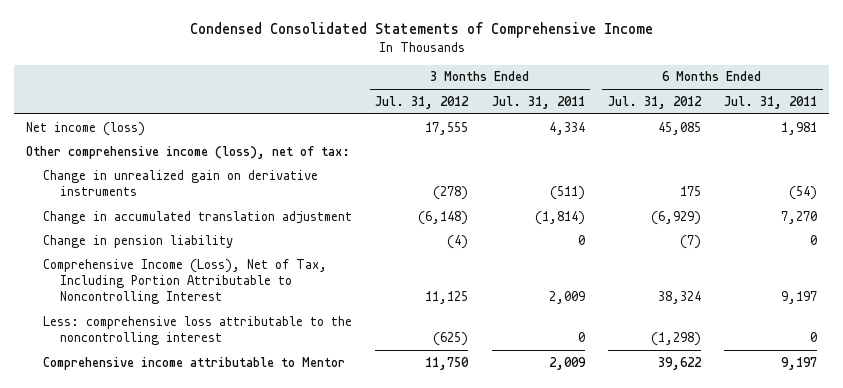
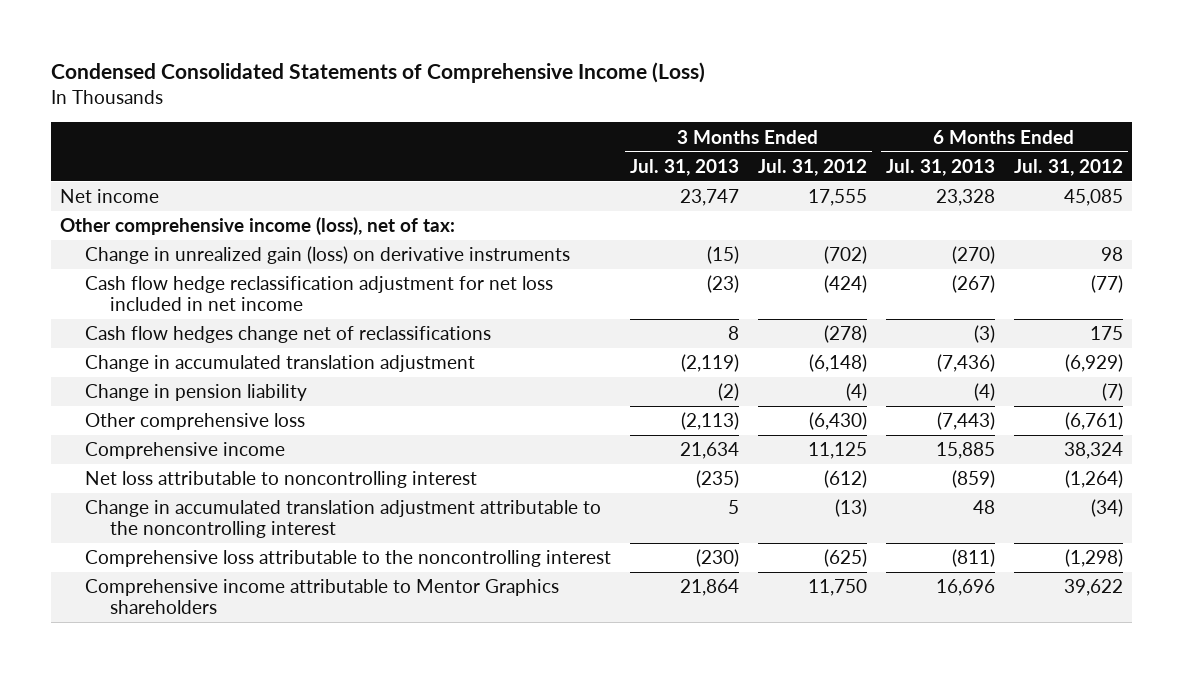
- Condensed Consolidated Statements of Comprehensive Income
+ Condensed Consolidated Statements of Comprehensive Income (Loss)
- | 3 Months Ended Jul. 31, 2012 | 3 Months Ended Jul. 31, 2011 | 6 Months Ended Jul. 31, 2012 | 6 Months Ended Jul. 31, 2011
+ | 3 Months Ended Jul. 31, 2013 | 3 Months Ended Jul. 31, 2012 | 6 Months Ended Jul. 31, 2013 | 6 Months Ended Jul. 31, 2012
- Net income (loss) | 17,555 | 4,334 | 45,085 | 1,981
+ Net income | 23,747 | 17,555 | 23,328 | 45,085
- Change in unrealized gain on derivative instruments | (278) | (511) | 175 | (54)
+ Change in unrealized gain (loss) on derivative instruments | (15) | (702) | (270) | 98
+ Cash flow hedge reclassification adjustment for net loss included in net income | (23) | (424) | (267) | (77)
+ Cash flow hedges change net of reclassifications | 8 | (278) | (3) | 175
- Comprehensive Income (Loss), Net of Tax, Including Portion Attributable to Noncontrolling Interest | 11,125 | 2,009 | 38,324 | 9,197
- Less: comprehensive loss attributable to the noncontrolling interest | (625) | 0 | (1,298) | 0
- Comprehensive income attributable to Mentor | 11,750 | 2,009 | 39,622 | 9,197
+ Other comprehensive loss | (2,113) | (6,430) | (7,443) | (6,761)
+ Comprehensive income | 21,634 | 11,125 | 15,885 | 38,324
+ Net loss attributable to noncontrolling interest | (235) | (612) | (859) | (1,264)
+ Change in accumulated translation adjustment attributable to the noncontrolling interest | 5 | (13) | 48 | (34)
+ Comprehensive loss attributable to the noncontrolling interest | (230) | (625) | (811) | (1,298)
+ Comprehensive income attributable to Mentor Graphics shareholders | 21,864 | 11,750 | 16,696 | 39,622

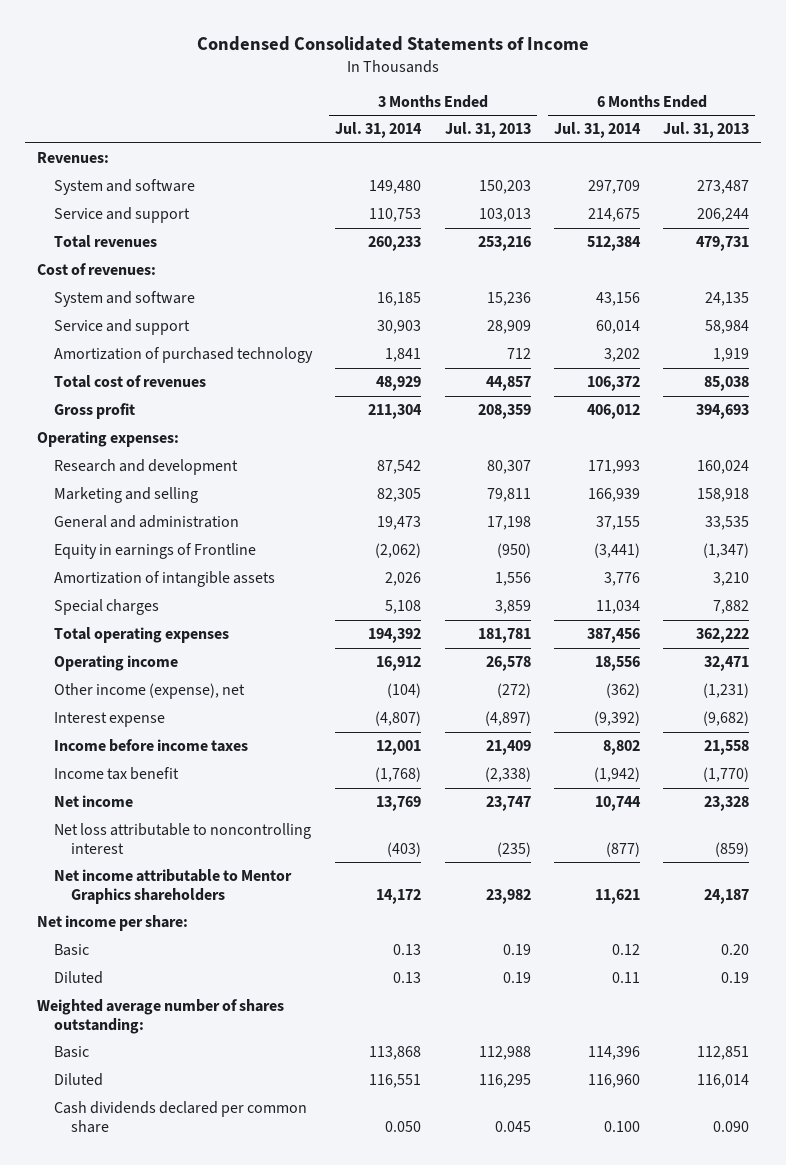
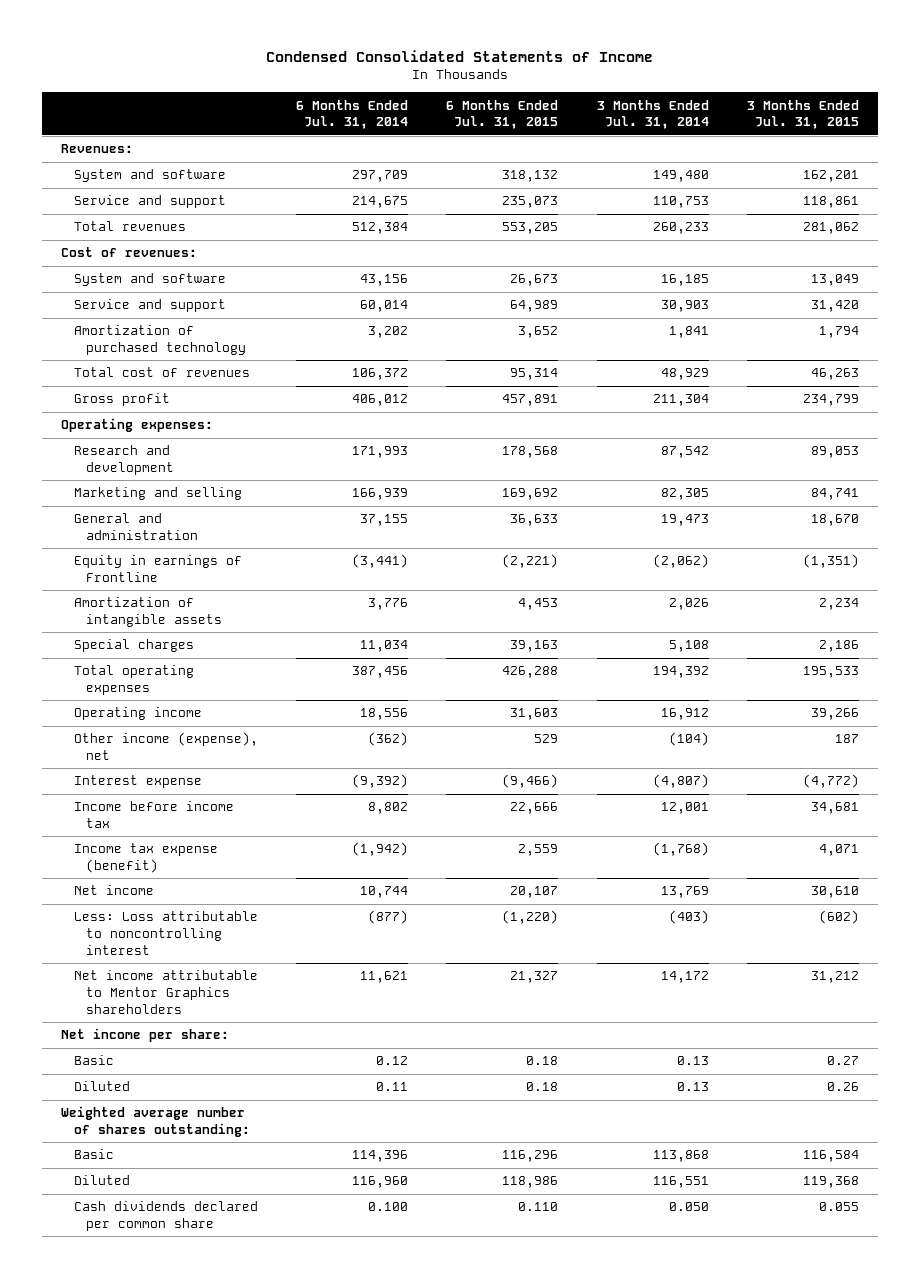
- | 3 Months Ended Jul. 31, 2014 | 3 Months Ended Jul. 31, 2013 | 6 Months Ended Jul. 31, 2014 | 6 Months Ended Jul. 31, 2013
+ | 6 Months Ended Jul. 31, 2014 | 6 Months Ended Jul. 31, 2015 | 3 Months Ended Jul. 31, 2014 | 3 Months Ended Jul. 31, 2015
- Income before income taxes | 12,001 | 21,409 | 8,802 | 21,558
- Income tax benefit | (1,768) | (2,338) | (1,942) | (1,770)
+ Income before income tax | 8,802 | 22,666 | 12,001 | 34,681
+ Income tax expense (benefit) | (1,942) | 2,559 | (1,768) | 4,071
- Net loss attributable to noncontrolling interest | (403) | (235) | (877) | (859)
+ Less: Loss attributable to noncontrolling interest | (877) | (1,220) | (403) | (602)

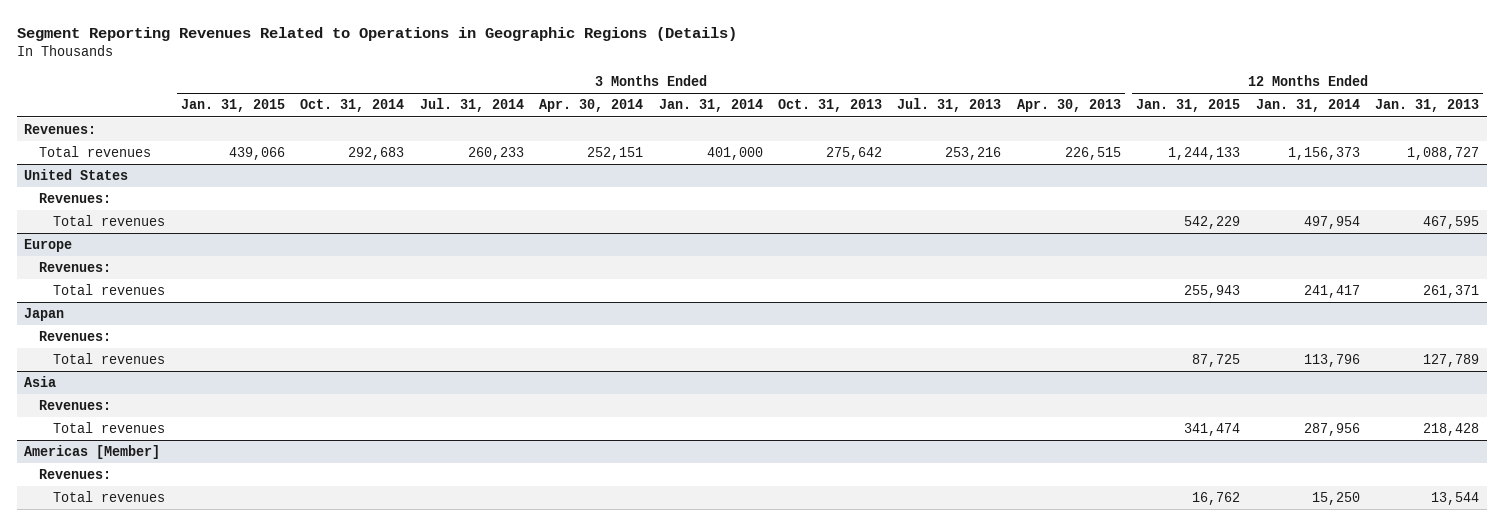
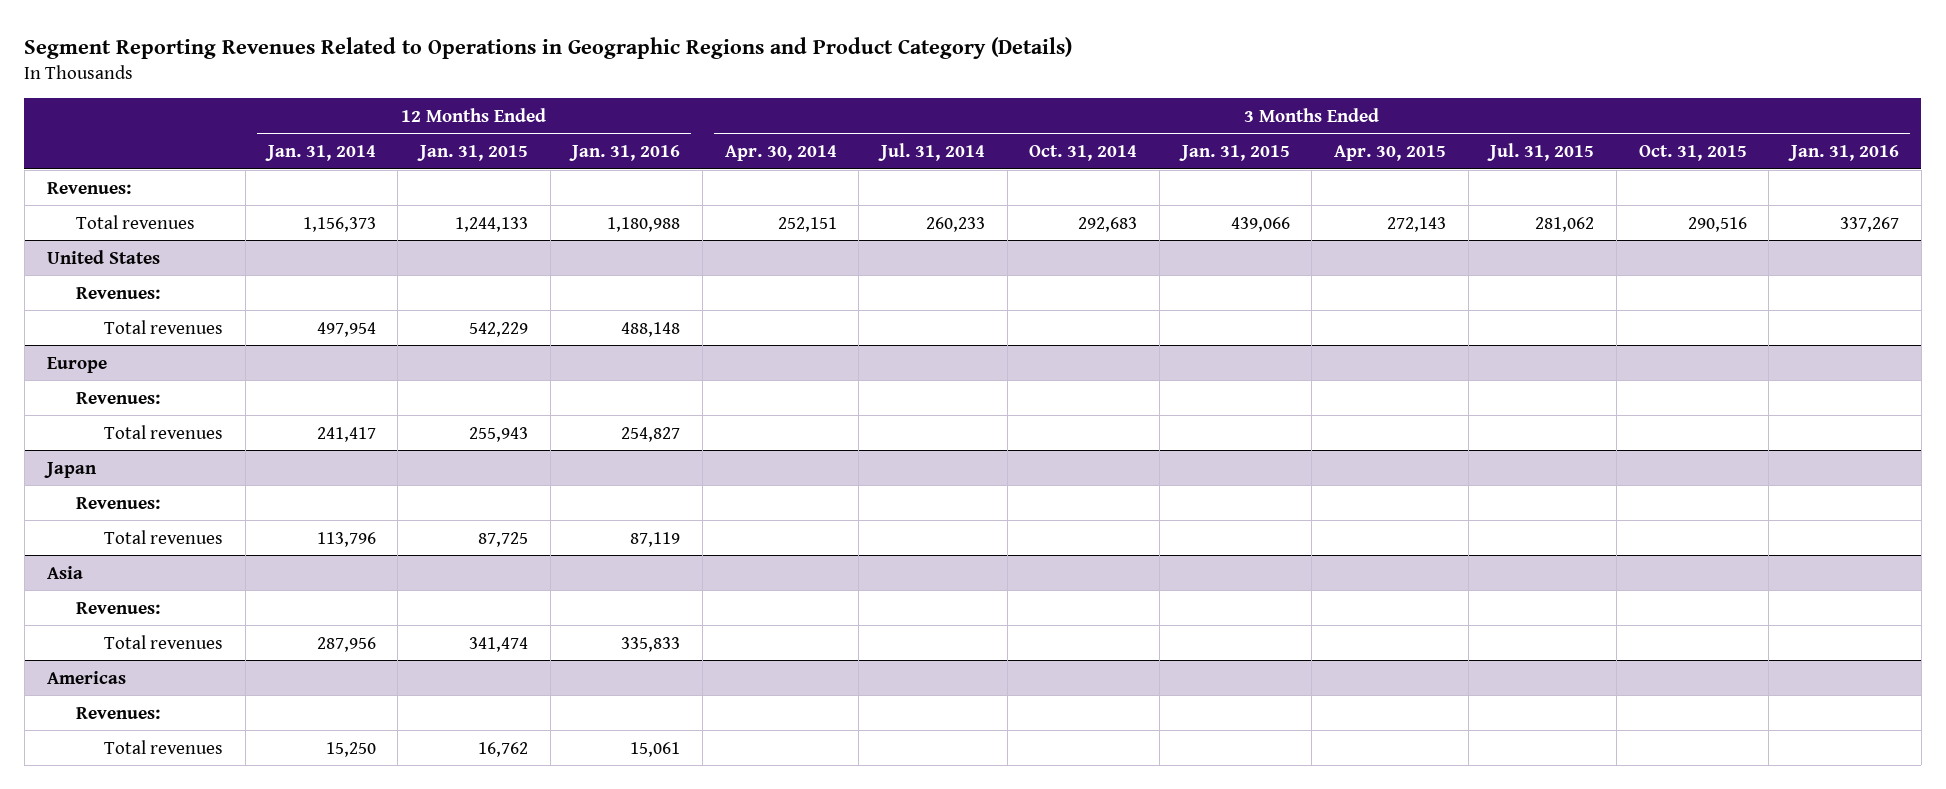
- Segment Reporting Revenues Related to Operations in Geographic Regions (Details)
+ Segment Reporting Revenues Related to Operations in Geographic Regions and Product Category (Details)
- | 3 Months Ended Jan. 31, 2015 | 3 Months Ended Oct. 31, 2014 | 3 Months Ended Jul. 31, 2014 | 3 Months Ended Apr. 30, 2014 | 3 Months Ended Jan. 31, 2014 | 3 Months Ended Oct. 31, 2013 | 3 Months Ended Jul. 31, 2013 | 3 Months Ended Apr. 30, 2013 | 12 Months Ended Jan. 31, 2015 | 12 Months Ended Jan. 31, 2014 | 12 Months Ended Jan. 31, 2013
+ | 12 Months Ended Jan. 31, 2014 | 12 Months Ended Jan. 31, 2015 | 12 Months Ended Jan. 31, 2016 | 3 Months Ended Apr. 30, 2014 | 3 Months Ended Jul. 31, 2014 | 3 Months Ended Oct. 31, 2014 | 3 Months Ended Jan. 31, 2015 | 3 Months Ended Apr. 30, 2015 | 3 Months Ended Jul. 31, 2015 | 3 Months Ended Oct. 31, 2015 | 3 Months Ended Jan. 31, 2016
- Americas [Member]
+ Americas

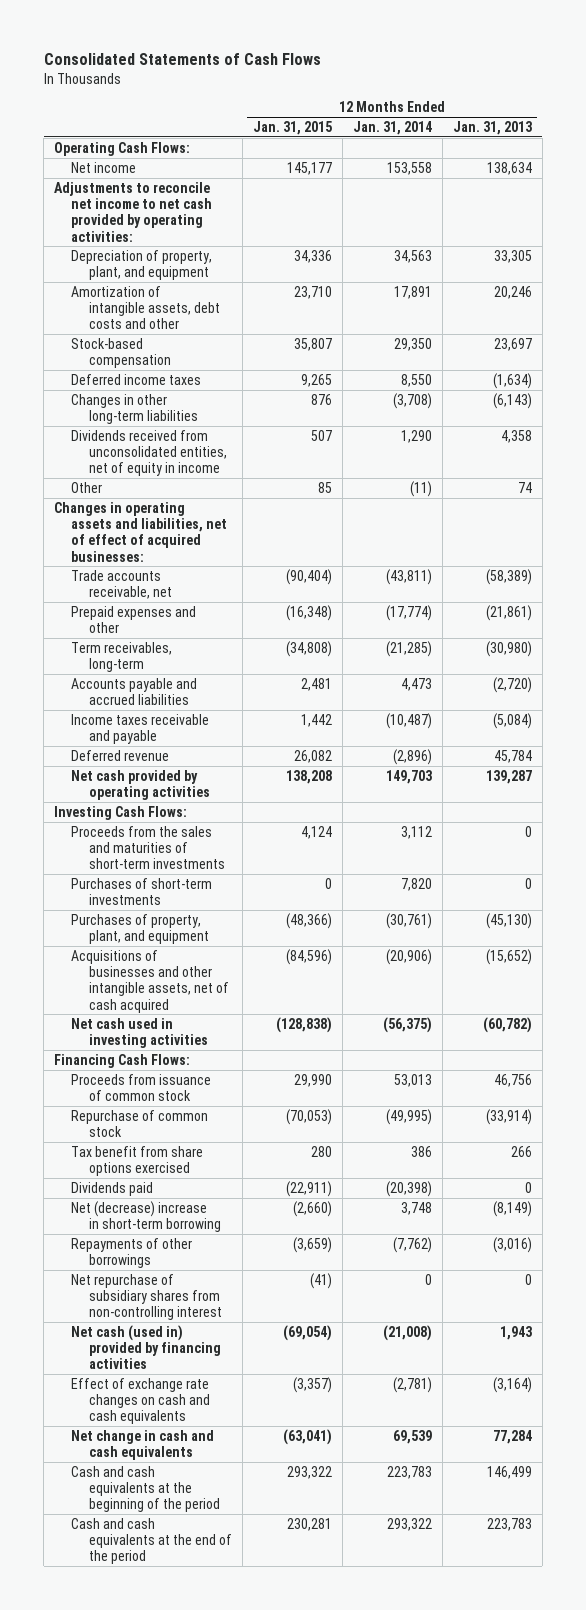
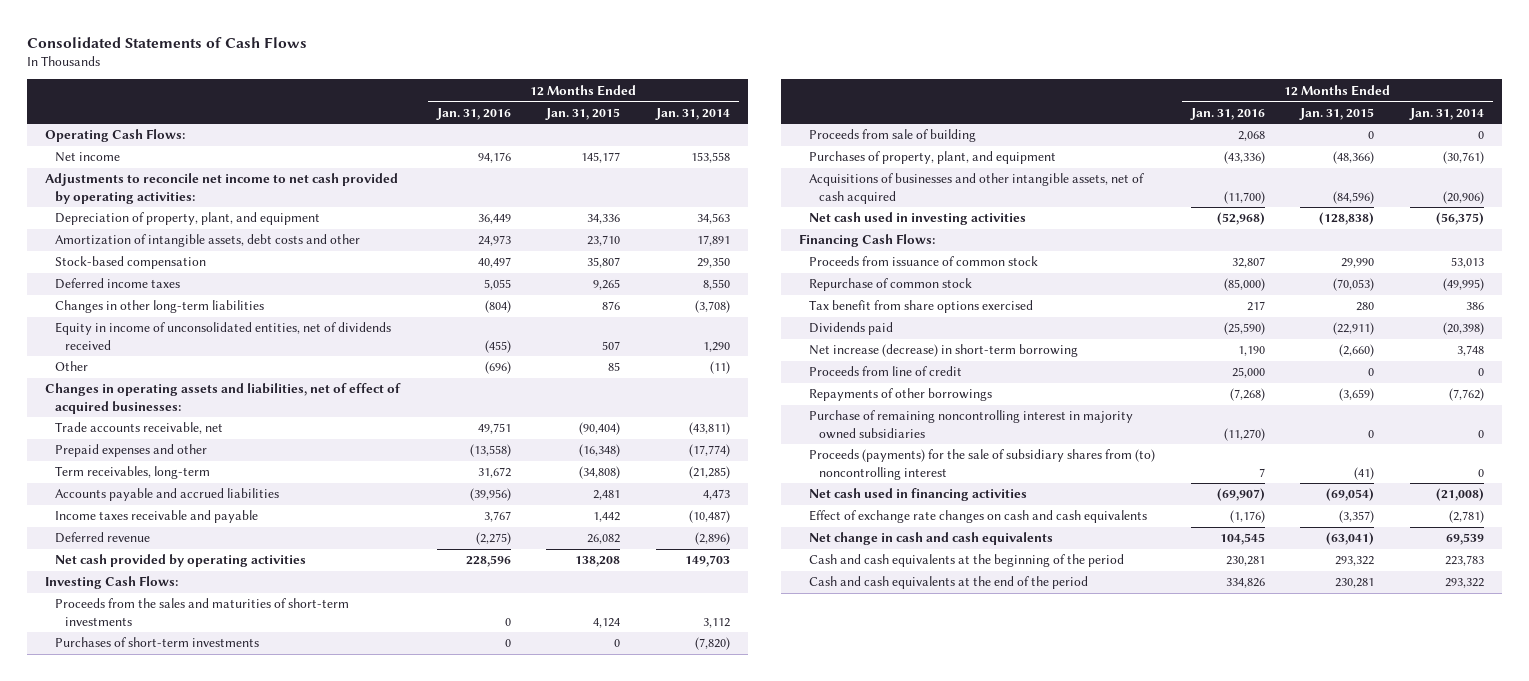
- | 12 Months Ended Jan. 31, 2015 | 12 Months Ended Jan. 31, 2014 | 12 Months Ended Jan. 31, 2013
+ | 12 Months Ended Jan. 31, 2016 | 12 Months Ended Jan. 31, 2015 | 12 Months Ended Jan. 31, 2014
- Dividends received from unconsolidated entities, net of equity in income | 507 | 1,290 | 4,358
+ Equity in income of unconsolidated entities, net of dividends received | (455) | 507 | 1,290
- Purchases of short-term investments | 0 | 7,820 | 0
+ Purchases of short-term investments | 0 | 0 | (7,820)
+ Proceeds from sale of building | 2,068 | 0 | 0
- Net (decrease) increase in short-term borrowing | (2,660) | 3,748 | (8,149)
+ Net increase (decrease) in short-term borrowing | 1,190 | (2,660) | 3,748
+ Proceeds from line of credit | 25,000 | 0 | 0
- Net repurchase of subsidiary shares from non-controlling interest | (41) | 0 | 0
- Net cash (used in) provided by financing activities | (69,054) | (21,008) | 1,943
+ Purchase of remaining noncontrolling interest in majority owned subsidiaries | (11,270) | 0 | 0
+ Proceeds (payments) for the sale of subsidiary shares from (to) noncontrolling interest | 7 | (41) | 0
+ Net cash used in financing activities | (69,907) | (69,054) | (21,008)

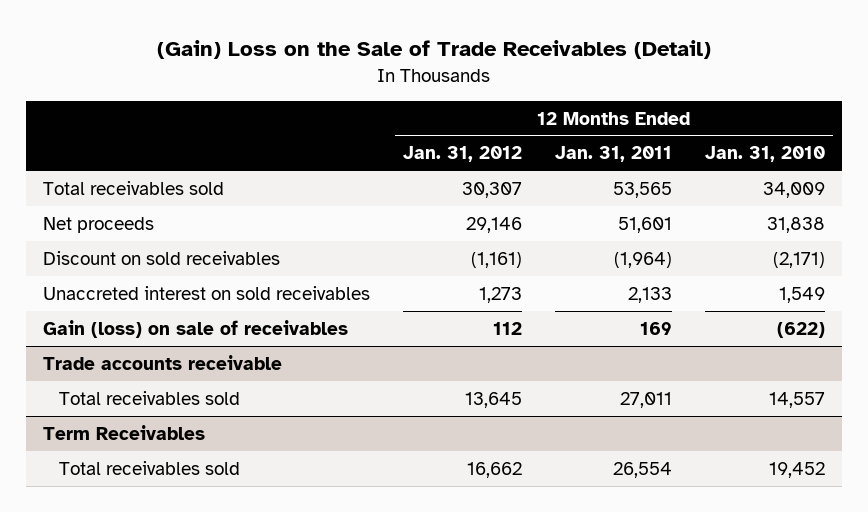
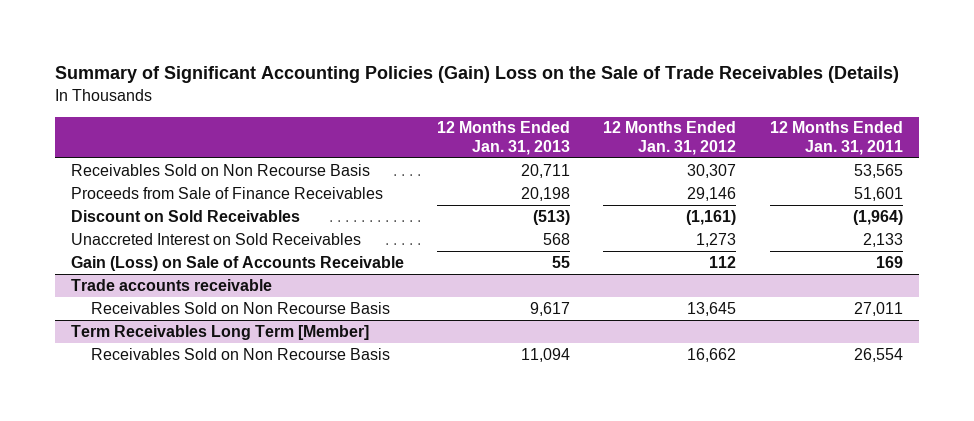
- (Gain) Loss on the Sale of Trade Receivables (Detail)
+ Summary of Significant Accounting Policies (Gain) Loss on the Sale of Trade Receivables (Details)
- | 12 Months Ended Jan. 31, 2012 | 12 Months Ended Jan. 31, 2011 | 12 Months Ended Jan. 31, 2010
+ | 12 Months Ended Jan. 31, 2013 | 12 Months Ended Jan. 31, 2012 | 12 Months Ended Jan. 31, 2011
- Total receivables sold | 30,307 | 53,565 | 34,009
- Net proceeds | 29,146 | 51,601 | 31,838
- Discount on sold receivables | (1,161) | (1,964) | (2,171)
- Unaccreted interest on sold receivables | 1,273 | 2,133 | 1,549
- Gain (loss) on sale of receivables | 112 | 169 | (622)
+ Receivables Sold on Non Recourse Basis | 20,711 | 30,307 | 53,565
+ Proceeds from Sale of Finance Receivables | 20,198 | 29,146 | 51,601
+ Discount on Sold Receivables | (513) | (1,161) | (1,964)
+ Unaccreted Interest on Sold Receivables | 568 | 1,273 | 2,133
+ Gain (Loss) on Sale of Accounts Receivable | 55 | 112 | 169
@ Trade accounts receivable
- Total receivables sold | 13,645 | 27,011 | 14,557
- Term Receivables
- Total receivables sold | 16,662 | 26,554 | 19,452
@ Trade accounts receivable
+ Receivables Sold on Non Recourse Basis | 9,617 | 13,645 | 27,011
+ Term Receivables Long Term [Member]
+ Receivables Sold on Non Recourse Basis | 11,094 | 16,662 | 26,554

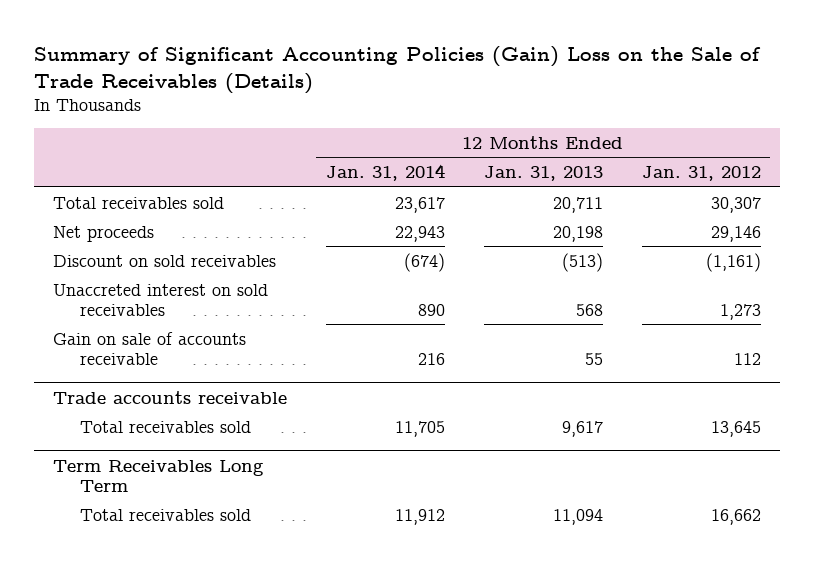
- | 12 Months Ended Jan. 31, 2013 | 12 Months Ended Jan. 31, 2012 | 12 Months Ended Jan. 31, 2011
+ | 12 Months Ended Jan. 31, 2014 | 12 Months Ended Jan. 31, 2013 | 12 Months Ended Jan. 31, 2012
- Receivables Sold on Non Recourse Basis | 20,711 | 30,307 | 53,565
- Proceeds from Sale of Finance Receivables | 20,198 | 29,146 | 51,601
- Discount on Sold Receivables | (513) | (1,161) | (1,964)
- Unaccreted Interest on Sold Receivables | 568 | 1,273 | 2,133
- Gain (Loss) on Sale of Accounts Receivable | 55 | 112 | 169
+ Total receivables sold | 23,617 | 20,711 | 30,307
+ Net proceeds | 22,943 | 20,198 | 29,146
+ Discount on sold receivables | (674) | (513) | (1,161)
+ Unaccreted interest on sold receivables | 890 | 568 | 1,273
+ Gain on sale of accounts receivable | 216 | 55 | 112
@ Trade accounts receivable
- Receivables Sold on Non Recourse Basis | 9,617 | 13,645 | 27,011
- Term Receivables Long Term [Member]
- Receivables Sold on Non Recourse Basis | 11,094 | 16,662 | 26,554
@ Trade accounts receivable
+ Total receivables sold | 11,705 | 9,617 | 13,645
+ Term Receivables Long Term
+ Total receivables sold | 11,912 | 11,094 | 16,662

